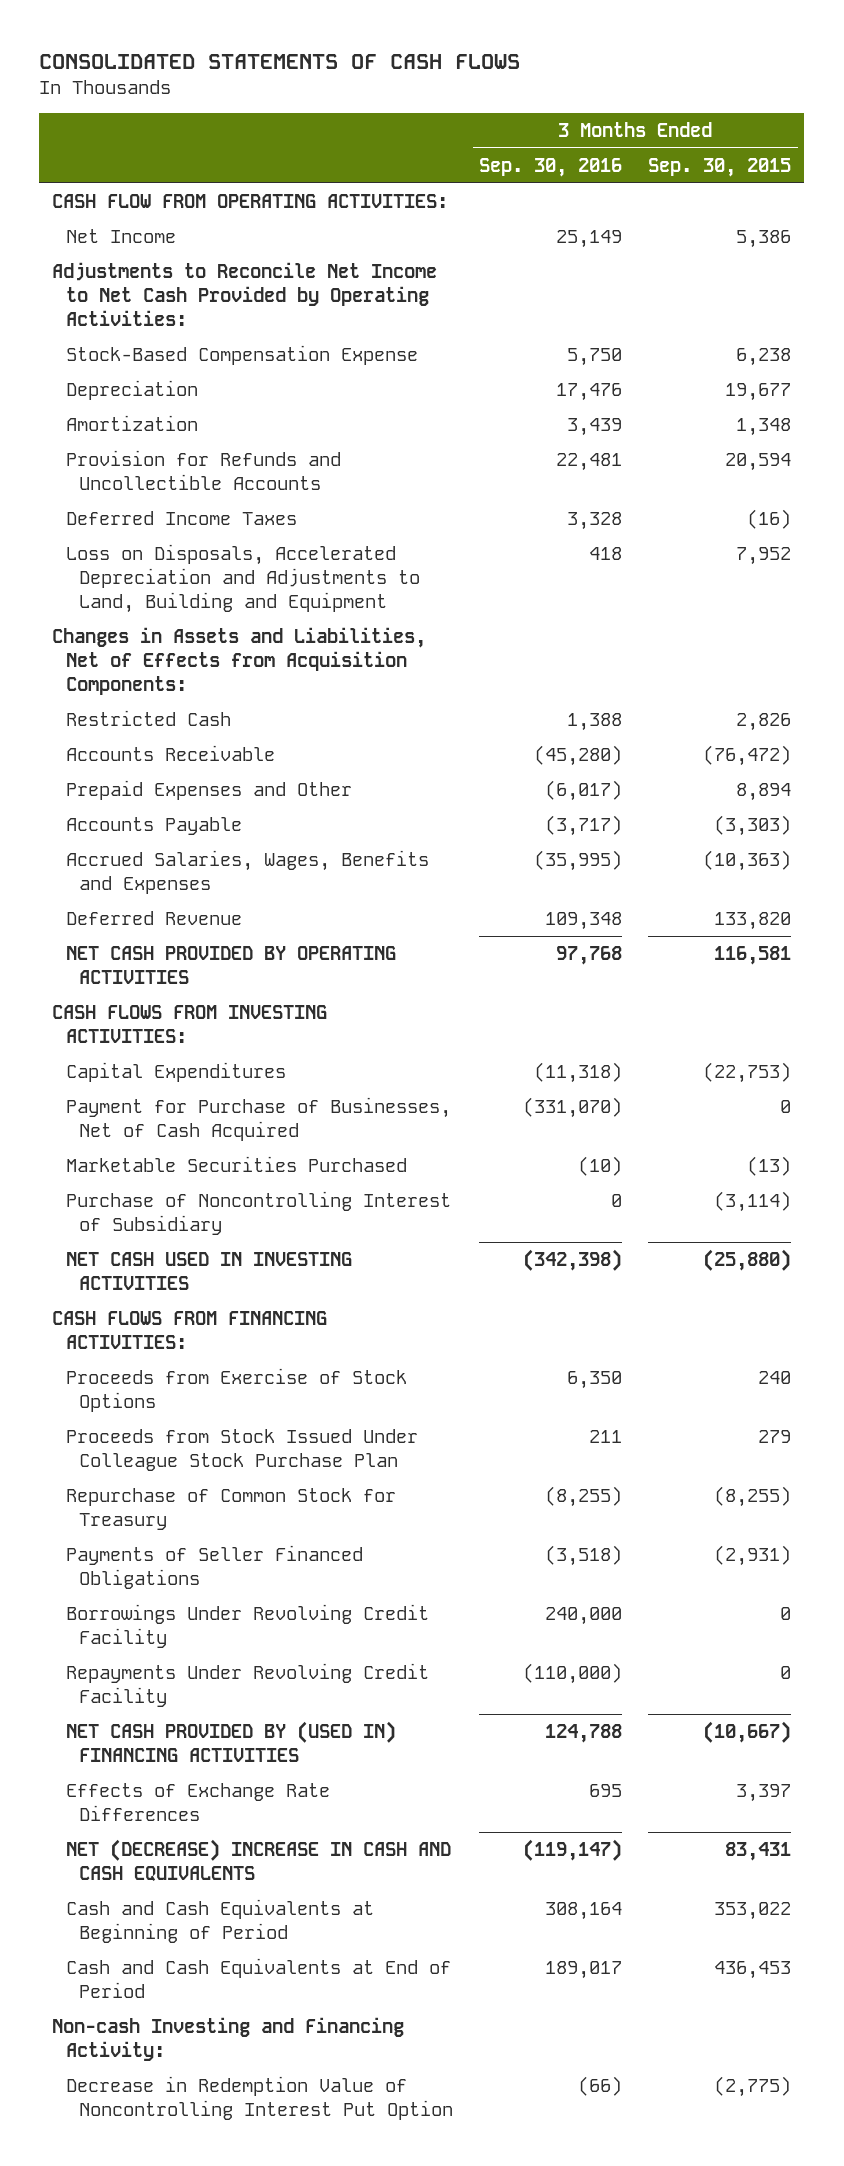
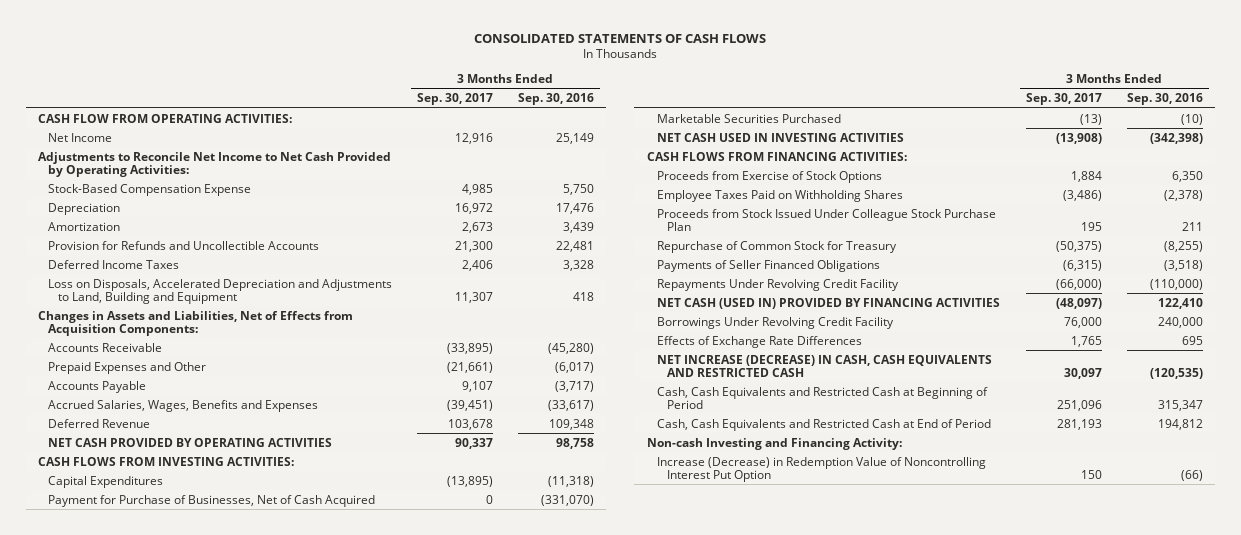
- | 3 Months Ended Sep. 30, 2016 | 3 Months Ended Sep. 30, 2015
+ | 3 Months Ended Sep. 30, 2017 | 3 Months Ended Sep. 30, 2016
- Restricted Cash | 1,388 | 2,826
- Accrued Salaries, Wages, Benefits and Expenses | (35,995) | (10,363)
+ Accrued Salaries, Wages, Benefits and Expenses | (39,451) | (33,617)
- NET CASH PROVIDED BY OPERATING ACTIVITIES | 97,768 | 116,581
+ NET CASH PROVIDED BY OPERATING ACTIVITIES | 90,337 | 98,758
- Purchase of Noncontrolling Interest of Subsidiary | 0 | (3,114)
+ Employee Taxes Paid on Withholding Shares | (3,486) | (2,378)
- NET CASH PROVIDED BY (USED IN) FINANCING ACTIVITIES | 124,788 | (10,667)
+ NET CASH (USED IN) PROVIDED BY FINANCING ACTIVITIES | (48,097) | 122,410
moved down: Borrowings Under Revolving Credit Facility | 76,000 | 240,000
- NET (DECREASE) INCREASE IN CASH AND CASH EQUIVALENTS | (119,147) | 83,431
- Cash and Cash Equivalents at Beginning of Period | 308,164 | 353,022
- Cash and Cash Equivalents at End of Period | 189,017 | 436,453
+ NET INCREASE (DECREASE) IN CASH, CASH EQUIVALENTS AND RESTRICTED CASH | 30,097 | (120,535)
+ Cash, Cash Equivalents and Restricted Cash at Beginning of Period | 251,096 | 315,347
+ Cash, Cash Equivalents and Restricted Cash at End of Period | 281,193 | 194,812
- Decrease in Redemption Value of Noncontrolling Interest Put Option | (66) | (2,775)
+ Increase (Decrease) in Redemption Value of Noncontrolling Interest Put Option | 150 | (66)

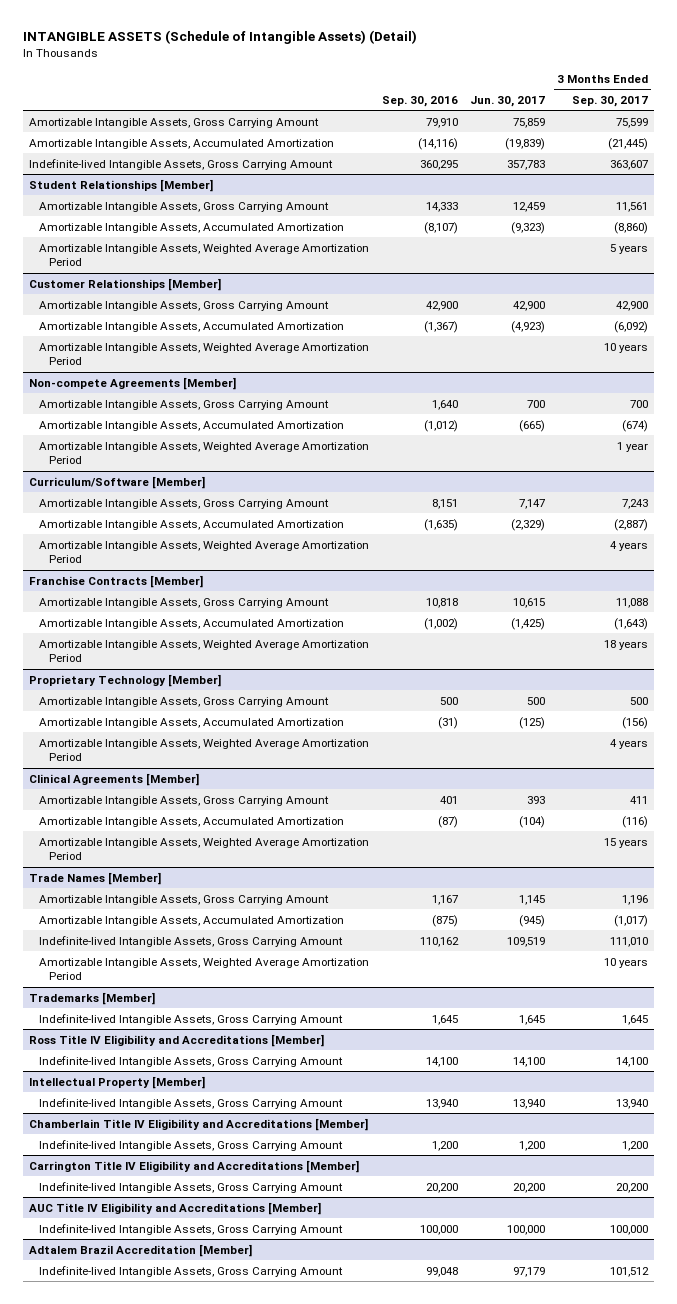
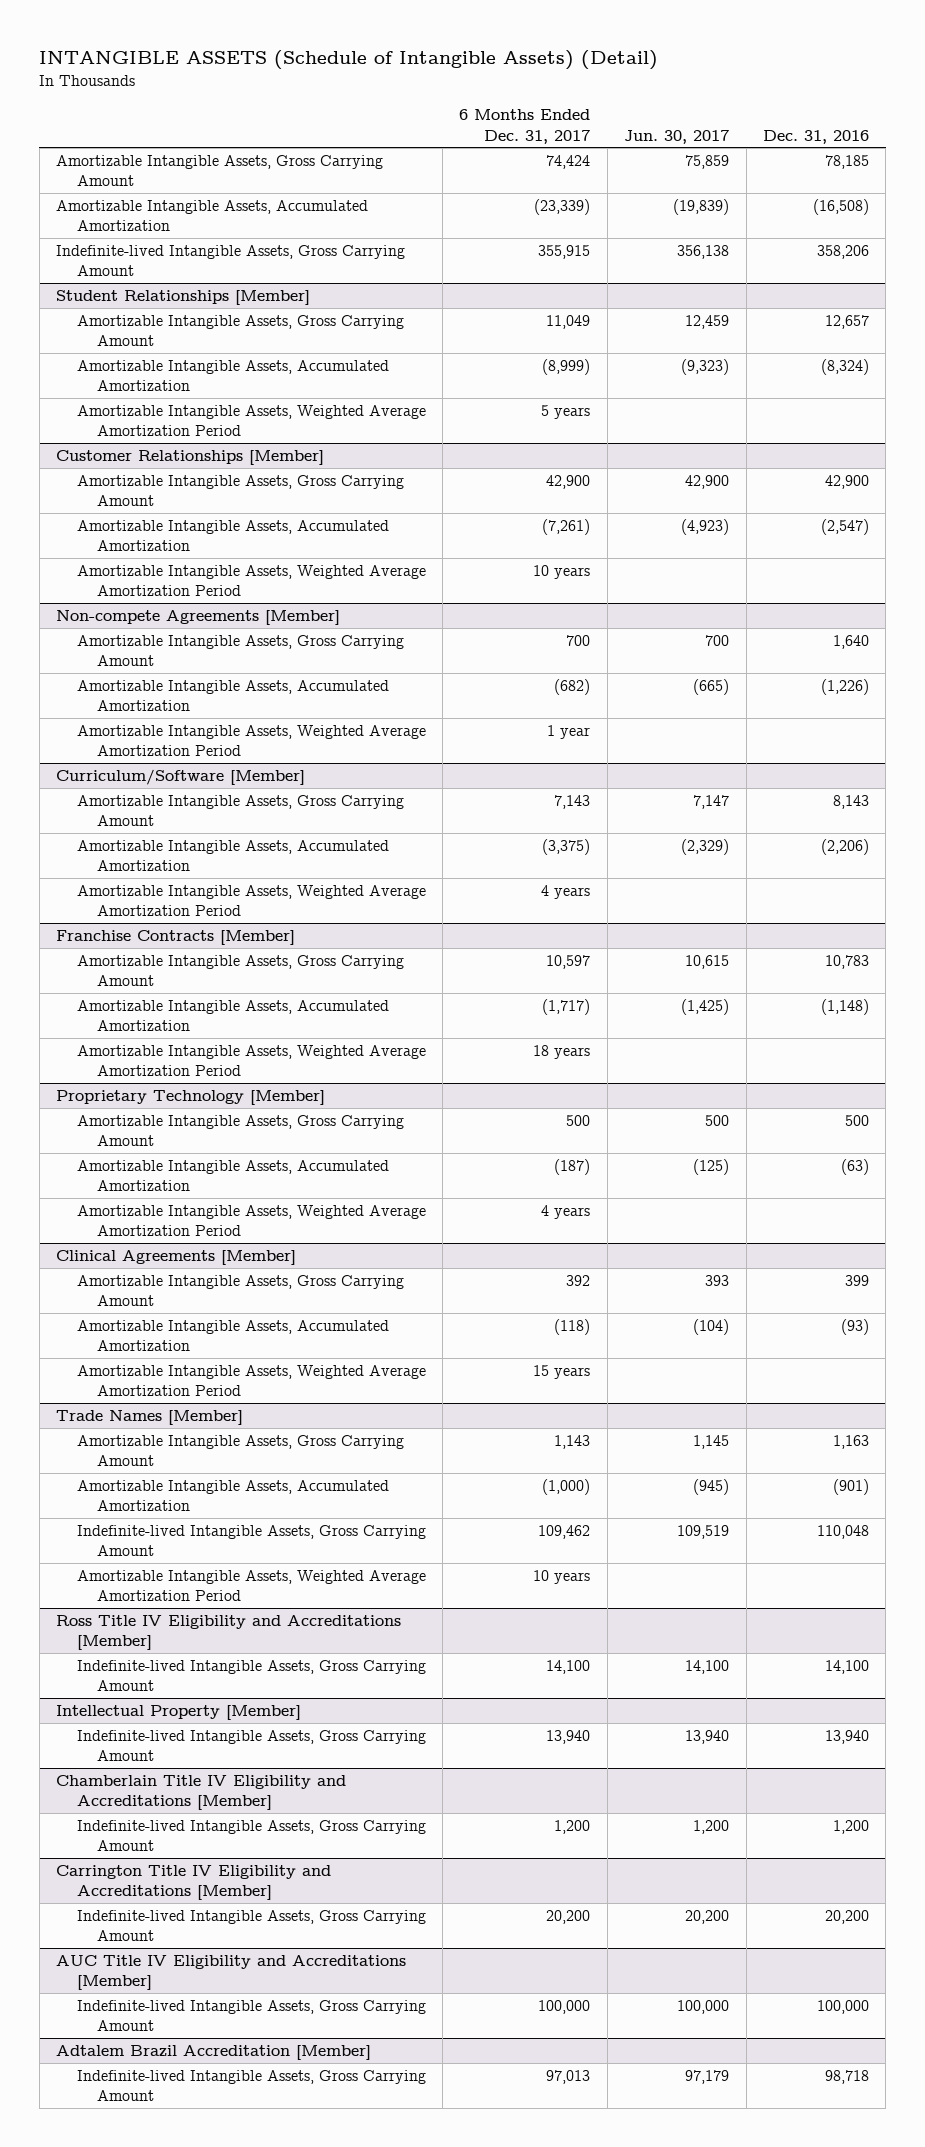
- | Sep. 30, 2016 | Jun. 30, 2017 | 3 Months Ended Sep. 30, 2017
+ | 6 Months Ended Dec. 31, 2017 | Jun. 30, 2017 | Dec. 31, 2016
- Indefinite-lived Intangible Assets, Gross Carrying Amount | 360,295 | 357,783 | 363,607
+ Indefinite-lived Intangible Assets, Gross Carrying Amount | 355,915 | 356,138 | 358,206
- Trademarks [Member]
- Indefinite-lived Intangible Assets, Gross Carrying Amount | 1,645 | 1,645 | 1,645

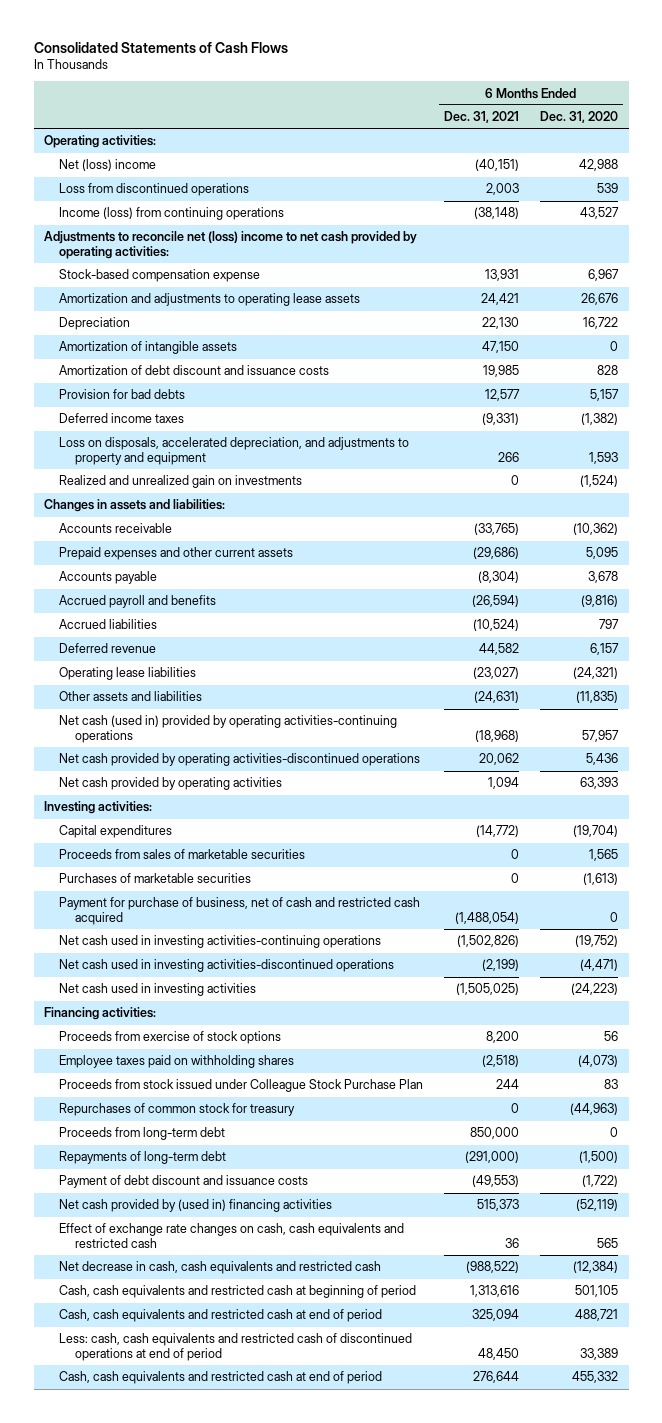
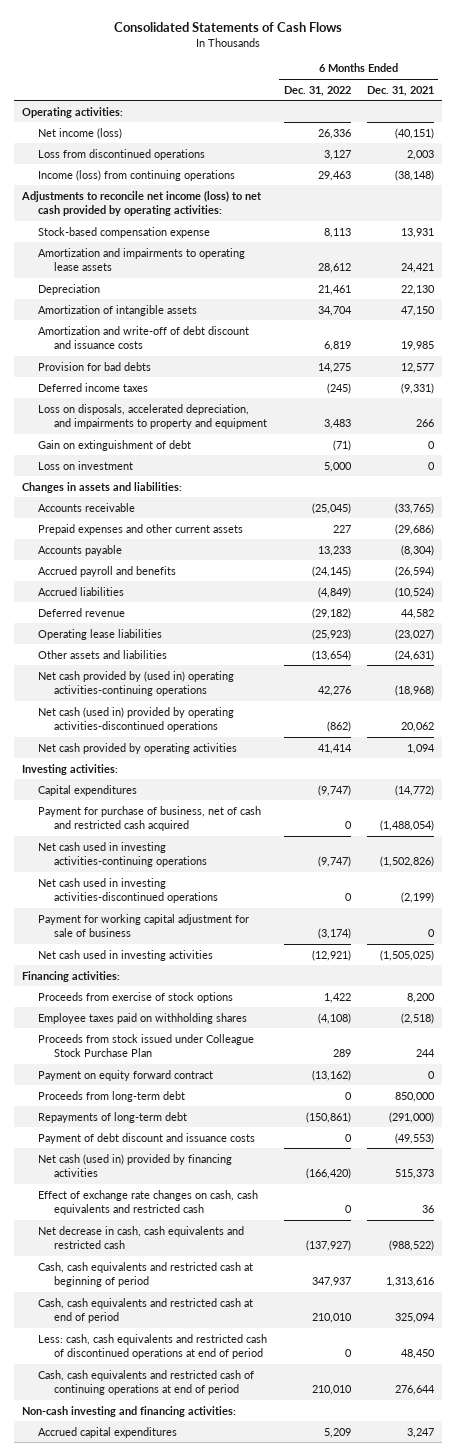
- | 6 Months Ended Dec. 31, 2021 | 6 Months Ended Dec. 31, 2020
+ | 6 Months Ended Dec. 31, 2022 | 6 Months Ended Dec. 31, 2021
- Net (loss) income | (40,151) | 42,988
+ Net income (loss) | 26,336 | (40,151)
- Adjustments to reconcile net (loss) income to net cash provided by operating activities:
+ Adjustments to reconcile net income (loss) to net cash provided by operating activities:
- Amortization and adjustments to operating lease assets | 24,421 | 26,676
+ Amortization and impairments to operating lease assets | 28,612 | 24,421
- Amortization of debt discount and issuance costs | 19,985 | 828
+ Amortization and write-off of debt discount and issuance costs | 6,819 | 19,985
- Loss on disposals, accelerated depreciation, and adjustments to property and equipment | 266 | 1,593
- Realized and unrealized gain on investments | 0 | (1,524)
+ Loss on disposals, accelerated depreciation, and impairments to property and equipment | 3,483 | 266
+ Gain on extinguishment of debt | (71) | 0
+ Loss on investment | 5,000 | 0
- Net cash (used in) provided by operating activities-continuing operations | (18,968) | 57,957
- Net cash provided by operating activities-discontinued operations | 20,062 | 5,436
+ Net cash provided by (used in) operating activities-continuing operations | 42,276 | (18,968)
+ Net cash (used in) provided by operating activities-discontinued operations | (862) | 20,062
- Proceeds from sales of marketable securities | 0 | 1,565
- Purchases of marketable securities | 0 | (1,613)
+ Payment for working capital adjustment for sale of business | (3,174) | 0
- Repurchases of common stock for treasury | 0 | (44,963)
+ Payment on equity forward contract | (13,162) | 0
- Net cash provided by (used in) financing activities | 515,373 | (52,119)
+ Net cash (used in) provided by financing activities | (166,420) | 515,373
- Cash, cash equivalents and restricted cash at end of period | 276,644 | 455,332
+ Cash, cash equivalents and restricted cash of continuing operations at end of period | 210,010 | 276,644
+ Non-cash investing and financing activities:
+ Accrued capital expenditures | 5,209 | 3,247

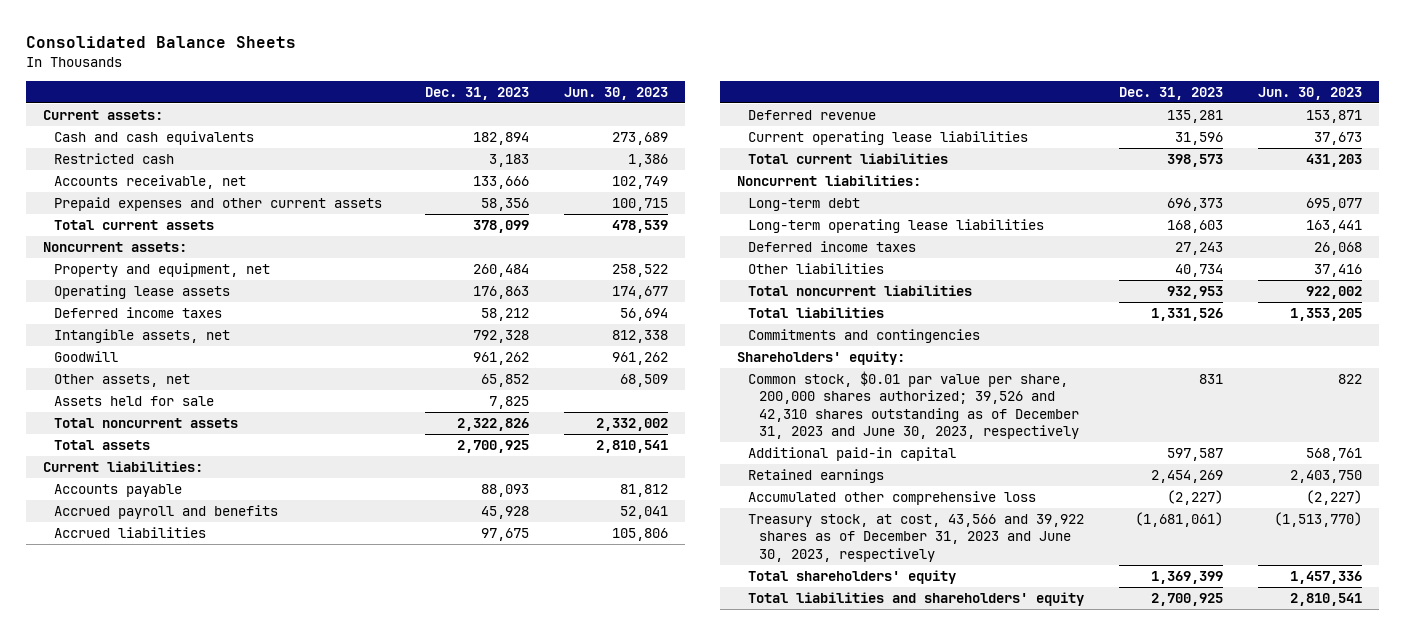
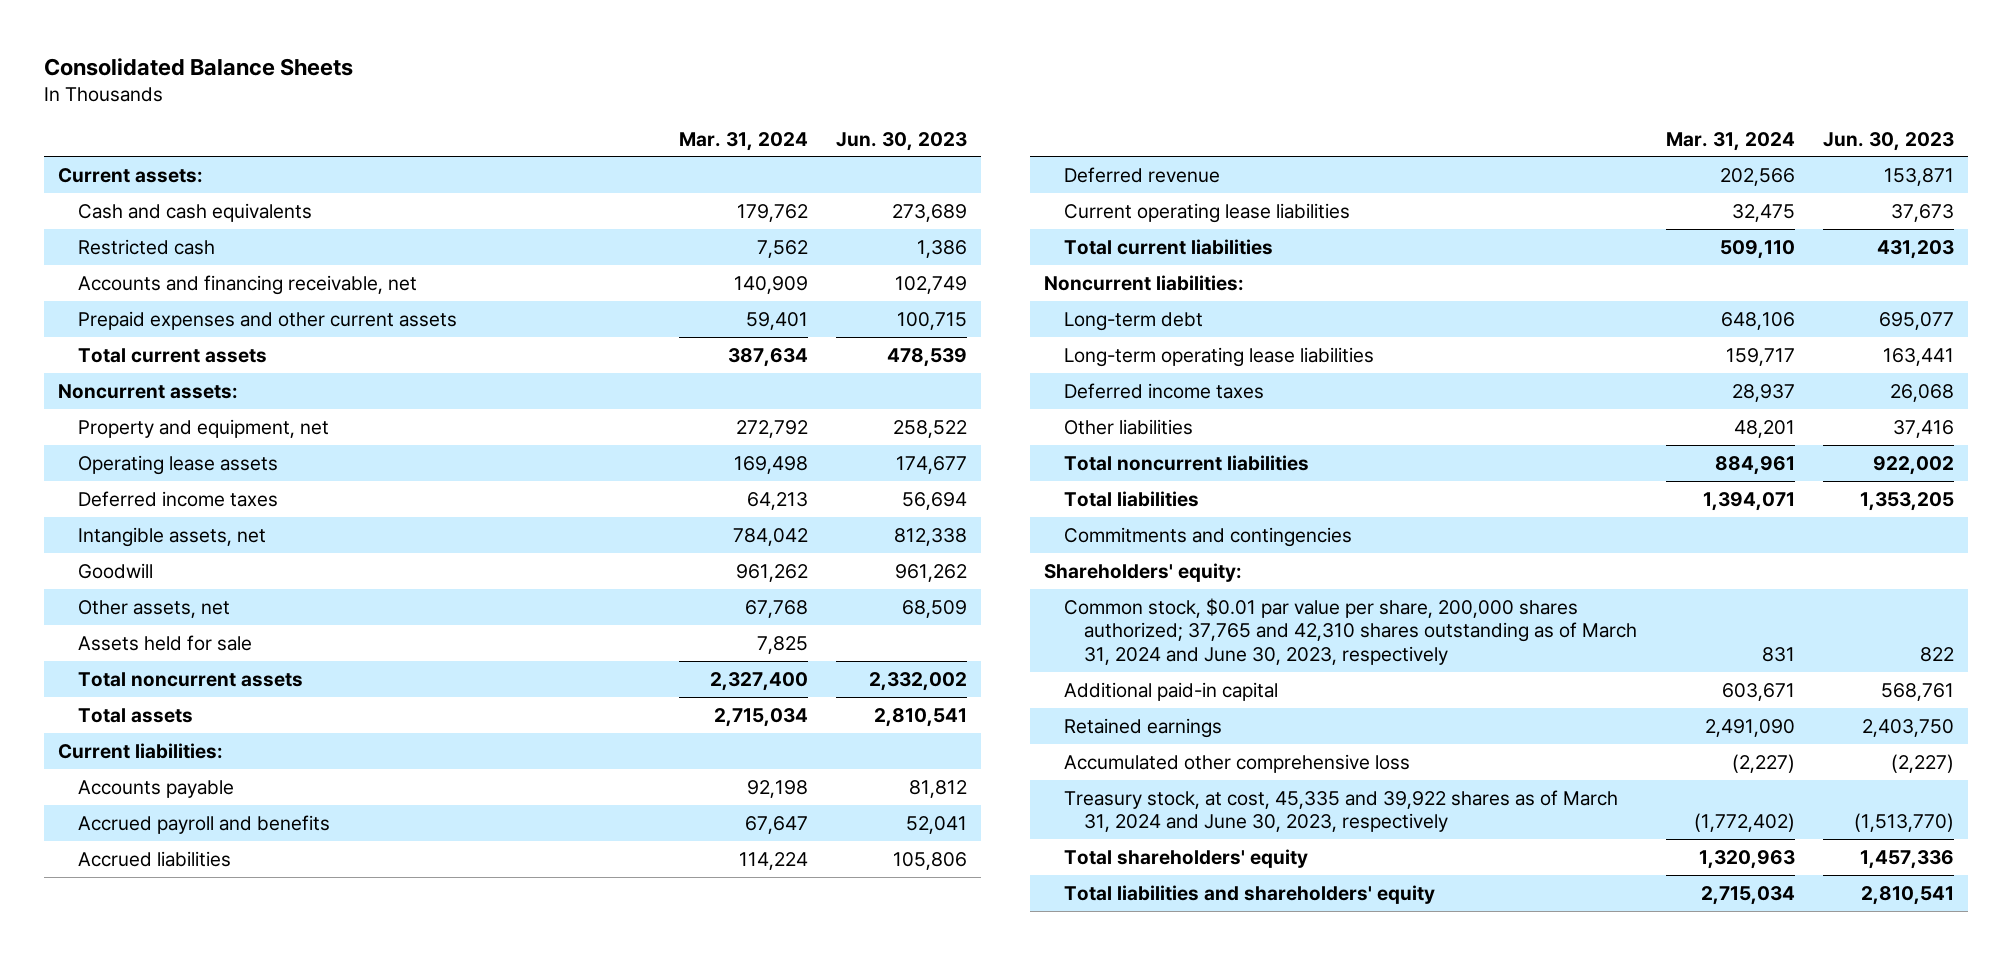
- | Dec. 31, 2023 | Jun. 30, 2023
+ | Mar. 31, 2024 | Jun. 30, 2023
- Accounts receivable, net | 133,666 | 102,749
+ Accounts and financing receivable, net | 140,909 | 102,749
- Common stock, $0.01 par value per share, 200,000 shares authorized; 39,526 and 42,310 shares outstanding as of December 31, 2023 and June 30, 2023, respectively | 831 | 822
+ Common stock, $0.01 par value per share, 200,000 shares authorized; 37,765 and 42,310 shares outstanding as of March 31, 2024 and June 30, 2023, respectively | 831 | 822
- Treasury stock, at cost, 43,566 and 39,922 shares as of December 31, 2023 and June 30, 2023, respectively | (1,681,061) | (1,513,770)
+ Treasury stock, at cost, 45,335 and 39,922 shares as of March 31, 2024 and June 30, 2023, respectively | (1,772,402) | (1,513,770)

